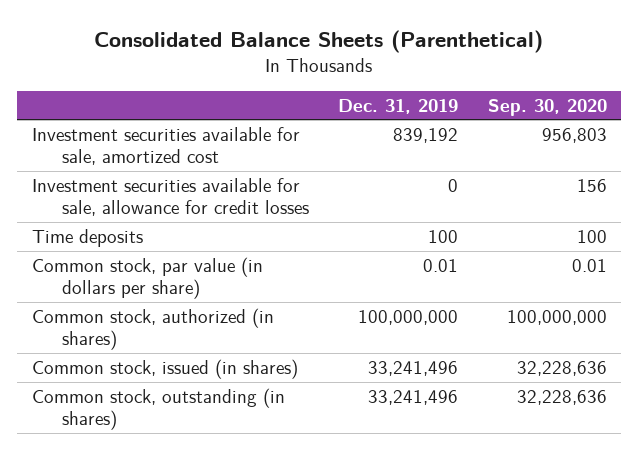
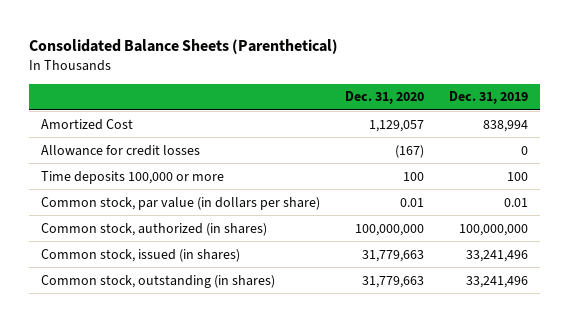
- | Dec. 31, 2019 | Sep. 30, 2020
+ | Dec. 31, 2020 | Dec. 31, 2019
- Investment securities available for sale, amortized cost | 839,192 | 956,803
- Investment securities available for sale, allowance for credit losses | 0 | 156
- Time deposits | 100 | 100
+ Amortized Cost | 1,129,057 | 838,994
+ Allowance for credit losses | (167) | 0
+ Time deposits 100,000 or more | 100 | 100

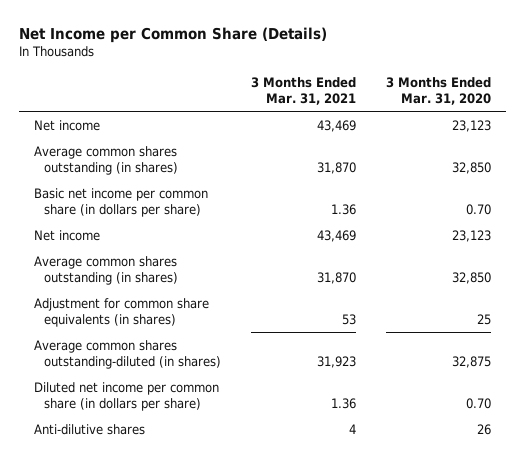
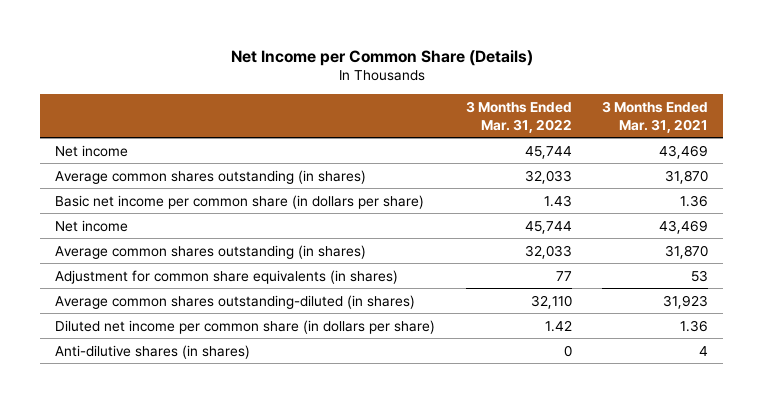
- | 3 Months Ended Mar. 31, 2021 | 3 Months Ended Mar. 31, 2020
+ | 3 Months Ended Mar. 31, 2022 | 3 Months Ended Mar. 31, 2021
- Anti-dilutive shares | 4 | 26
+ Anti-dilutive shares (in shares) | 0 | 4

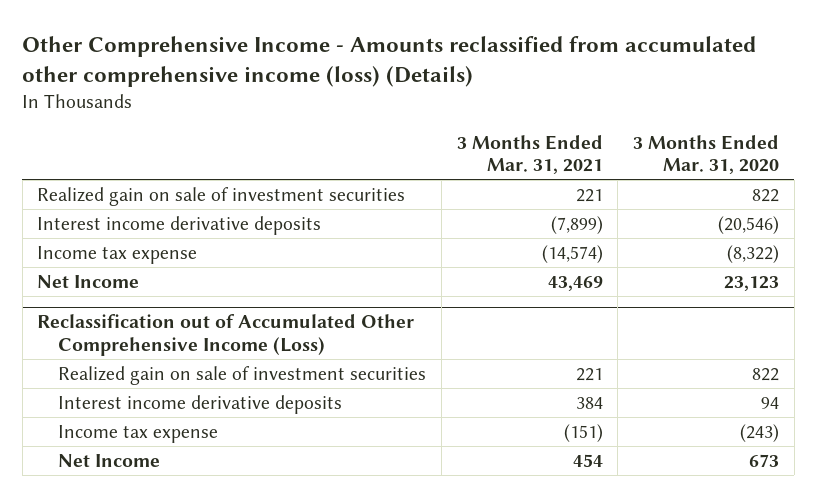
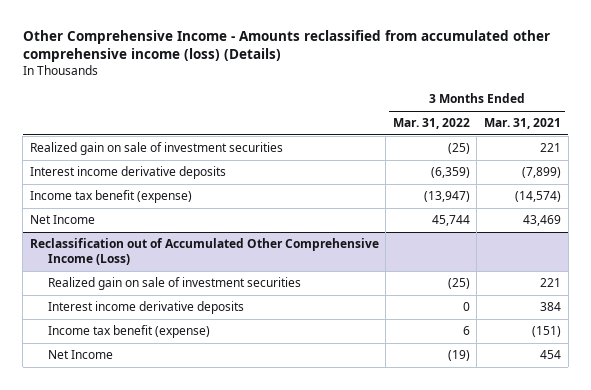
- | 3 Months Ended Mar. 31, 2021 | 3 Months Ended Mar. 31, 2020
+ | 3 Months Ended Mar. 31, 2022 | 3 Months Ended Mar. 31, 2021
- Income tax expense | (14,574) | (8,322)
+ Income tax benefit (expense) | (13,947) | (14,574)
@ Reclassification out of Accumulated Other Comprehensive Income (Loss)
- Income tax expense | (151) | (243)
+ Income tax benefit (expense) | 6 | (151)

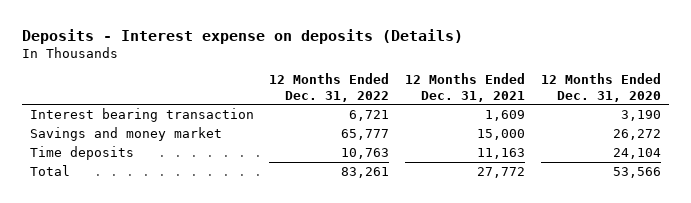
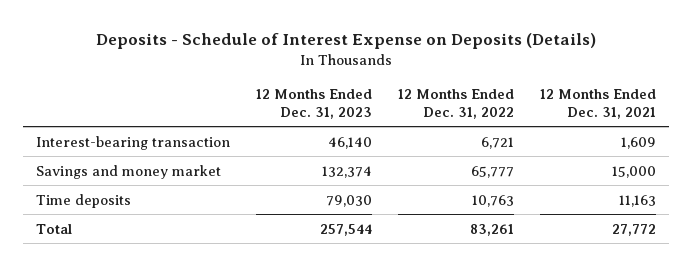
- Deposits - Interest expense on deposits (Details)
+ Deposits - Schedule of Interest Expense on Deposits (Details)
- | 12 Months Ended Dec. 31, 2022 | 12 Months Ended Dec. 31, 2021 | 12 Months Ended Dec. 31, 2020
+ | 12 Months Ended Dec. 31, 2023 | 12 Months Ended Dec. 31, 2022 | 12 Months Ended Dec. 31, 2021
- Interest bearing transaction | 6,721 | 1,609 | 3,190
+ Interest-bearing transaction | 46,140 | 6,721 | 1,609

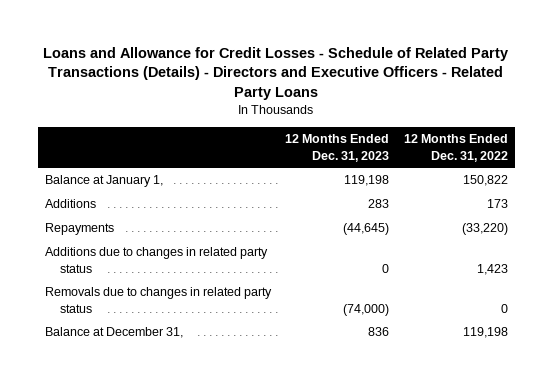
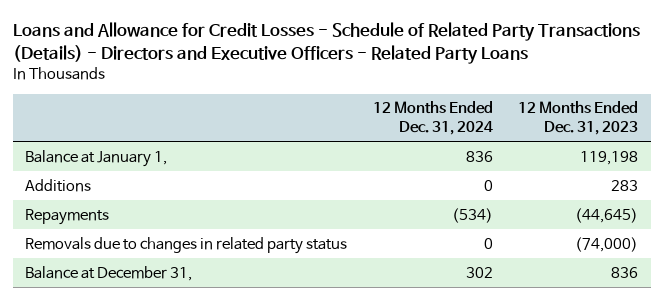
- | 12 Months Ended Dec. 31, 2023 | 12 Months Ended Dec. 31, 2022
+ | 12 Months Ended Dec. 31, 2024 | 12 Months Ended Dec. 31, 2023
- Additions due to changes in related party status | 0 | 1,423

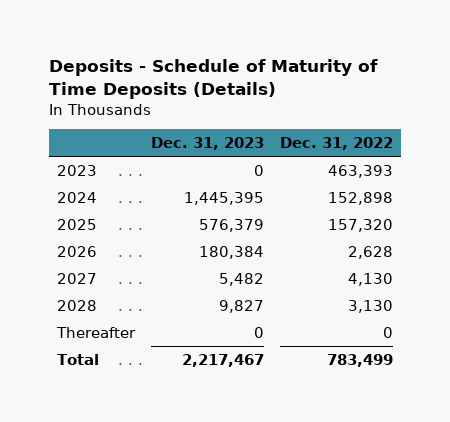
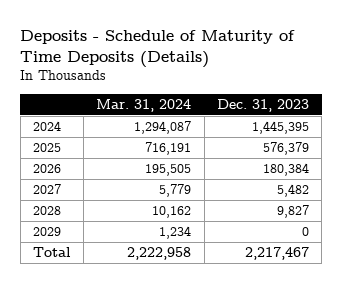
- | Dec. 31, 2023 | Dec. 31, 2022
+ | Mar. 31, 2024 | Dec. 31, 2023
- 2023 | 0 | 463,393
- Thereafter | 0 | 0
+ 2029 | 1,234 | 0

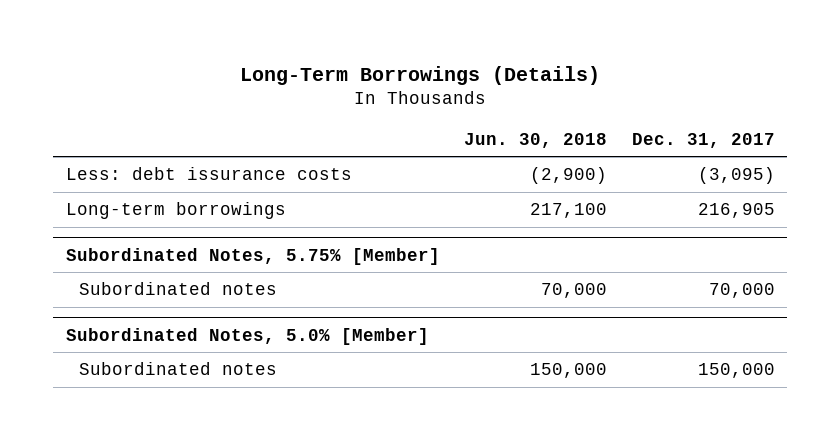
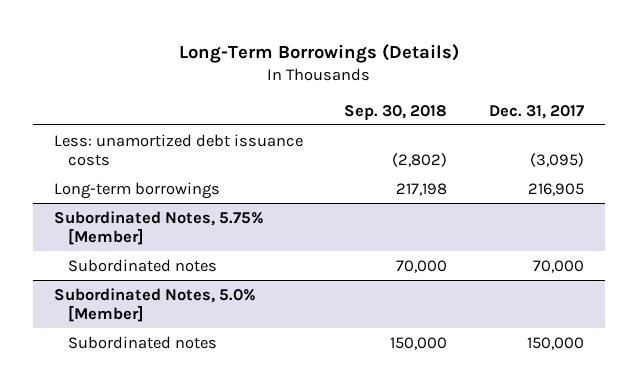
- | Jun. 30, 2018 | Dec. 31, 2017
+ | Sep. 30, 2018 | Dec. 31, 2017
- Less: debt issurance costs | (2,900) | (3,095)
+ Less: unamortized debt issuance costs | (2,802) | (3,095)

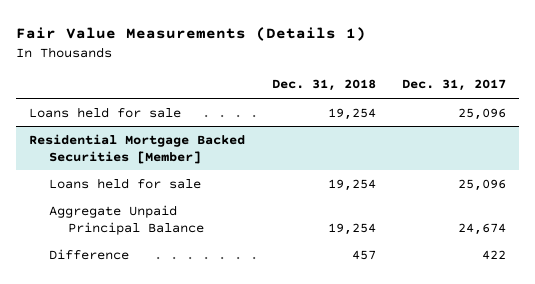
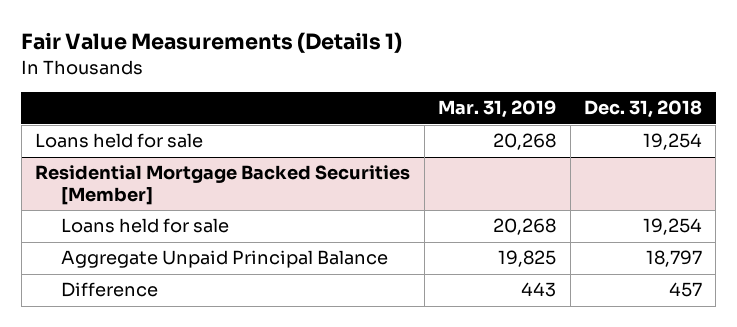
- | Dec. 31, 2018 | Dec. 31, 2017
+ | Mar. 31, 2019 | Dec. 31, 2018
@ Residential Mortgage Backed Securities [Member]
- Aggregate Unpaid Principal Balance | 19,254 | 24,674
+ Aggregate Unpaid Principal Balance | 19,825 | 18,797

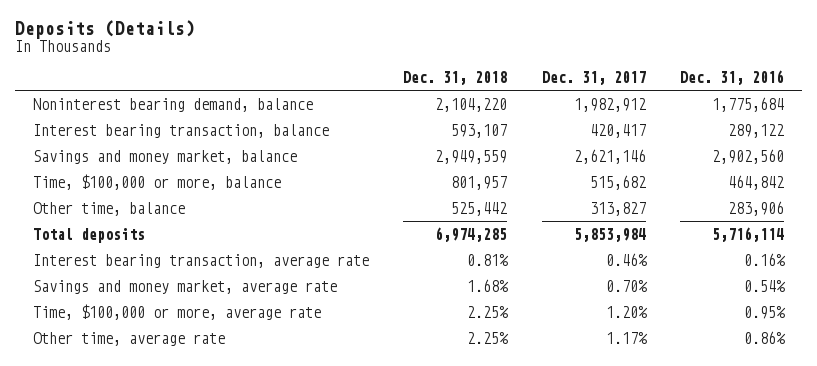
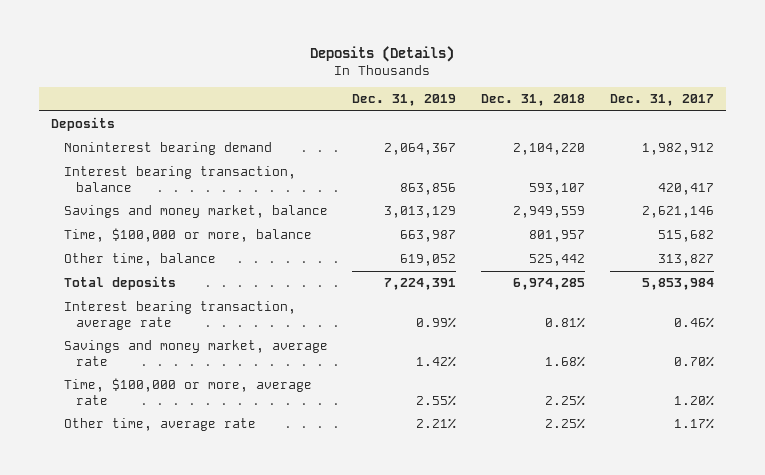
- | Dec. 31, 2018 | Dec. 31, 2017 | Dec. 31, 2016
+ | Dec. 31, 2019 | Dec. 31, 2018 | Dec. 31, 2017
- Noninterest bearing demand, balance | 2,104,220 | 1,982,912 | 1,775,684
+ Deposits
+ Noninterest bearing demand | 2,064,367 | 2,104,220 | 1,982,912

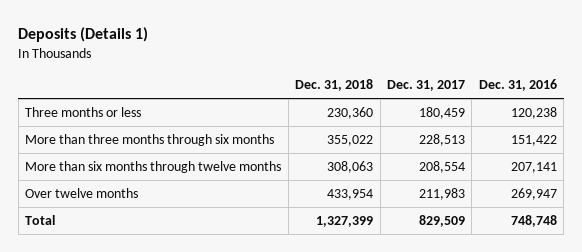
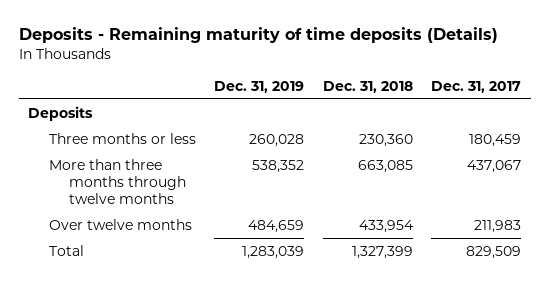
- Deposits (Details 1)
+ Deposits - Remaining maturity of time deposits (Details)
- | Dec. 31, 2018 | Dec. 31, 2017 | Dec. 31, 2016
+ | Dec. 31, 2019 | Dec. 31, 2018 | Dec. 31, 2017
+ Deposits
- More than three months through six months | 355,022 | 228,513 | 151,422
- More than six months through twelve months | 308,063 | 208,554 | 207,141
+ More than three months through twelve months | 538,352 | 663,085 | 437,067

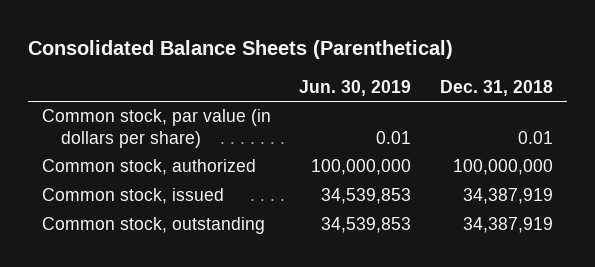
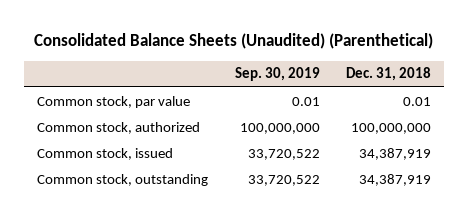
- Consolidated Balance Sheets (Parenthetical)
+ Consolidated Balance Sheets (Unaudited) (Parenthetical)
- | Jun. 30, 2019 | Dec. 31, 2018
+ | Sep. 30, 2019 | Dec. 31, 2018
- Common stock, par value (in dollars per share) | 0.01 | 0.01
+ Common stock, par value | 0.01 | 0.01

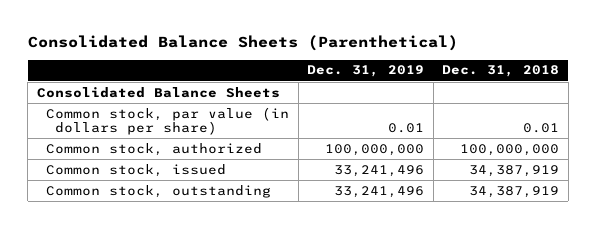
- Consolidated Balance Sheets (Unaudited) (Parenthetical)
+ Consolidated Balance Sheets (Parenthetical)
- | Sep. 30, 2019 | Dec. 31, 2018
+ | Dec. 31, 2019 | Dec. 31, 2018
- Common stock, par value | 0.01 | 0.01
+ Consolidated Balance Sheets
+ Common stock, par value (in dollars per share) | 0.01 | 0.01

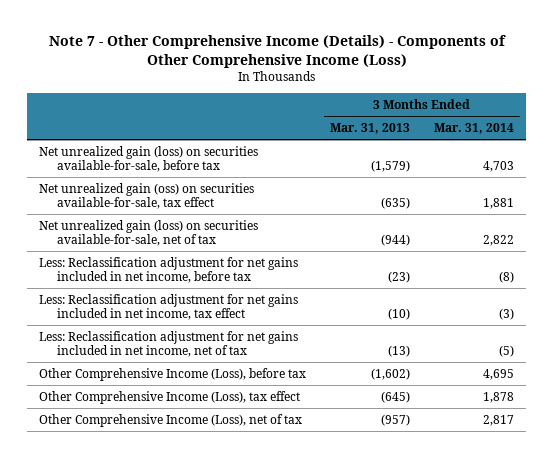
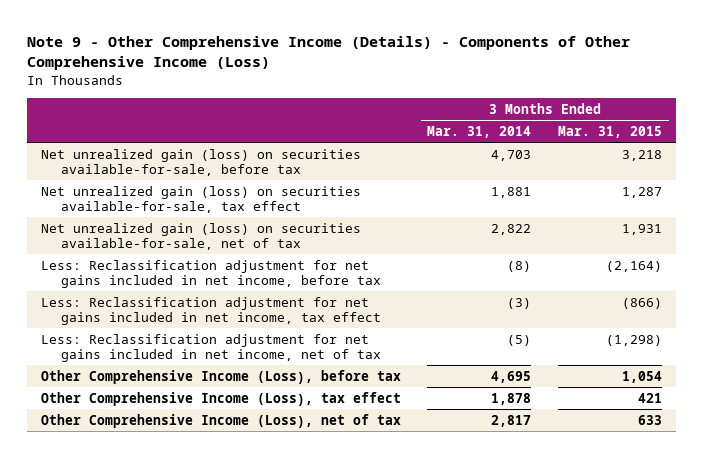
- Note 7 - Other Comprehensive Income (Details) - Components of Other Comprehensive Income (Loss)
+ Note 9 - Other Comprehensive Income (Details) - Components of Other Comprehensive Income (Loss)
- | 3 Months Ended Mar. 31, 2013 | 3 Months Ended Mar. 31, 2014
+ | 3 Months Ended Mar. 31, 2014 | 3 Months Ended Mar. 31, 2015
- Net unrealized gain (oss) on securities available-for-sale, tax effect | (635) | 1,881
+ Net unrealized gain (loss) on securities available-for-sale, tax effect | 1,881 | 1,287

